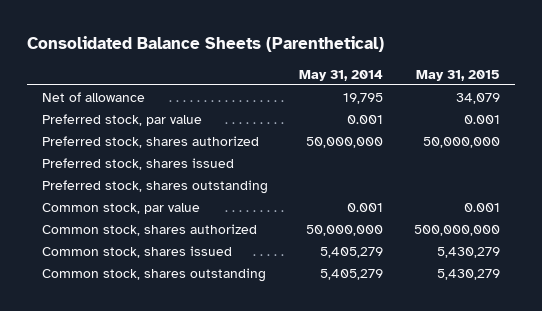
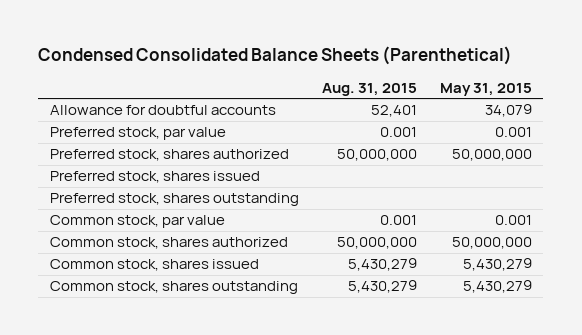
- Consolidated Balance Sheets (Parenthetical)
+ Condensed Consolidated Balance Sheets (Parenthetical)
- | May 31, 2014 | May 31, 2015
+ | Aug. 31, 2015 | May 31, 2015
- Net of allowance | 19,795 | 34,079
+ Allowance for doubtful accounts | 52,401 | 34,079
- Common stock, shares authorized | 50,000,000 | 500,000,000
+ Common stock, shares authorized | 50,000,000 | 50,000,000

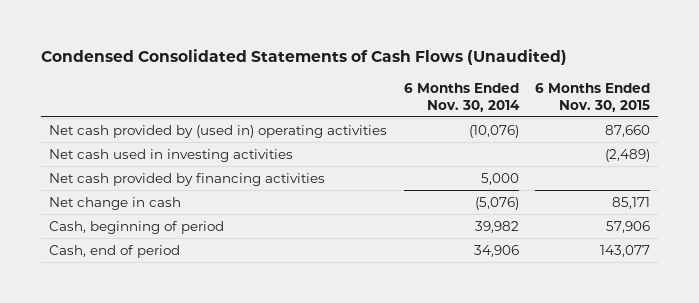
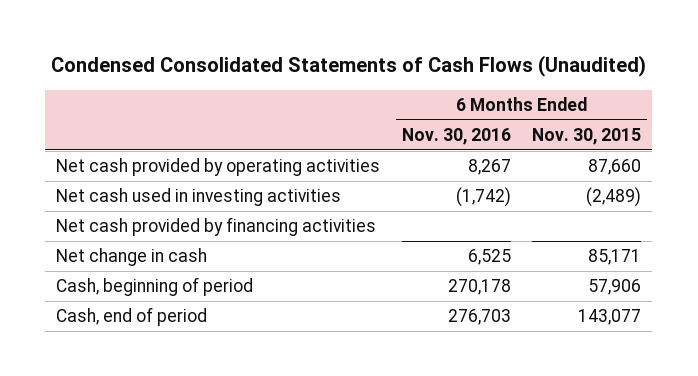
- | 6 Months Ended Nov. 30, 2014 | 6 Months Ended Nov. 30, 2015
+ | 6 Months Ended Nov. 30, 2016 | 6 Months Ended Nov. 30, 2015
- Net cash provided by (used in) operating activities | (10,076) | 87,660
+ Net cash provided by operating activities | 8,267 | 87,660

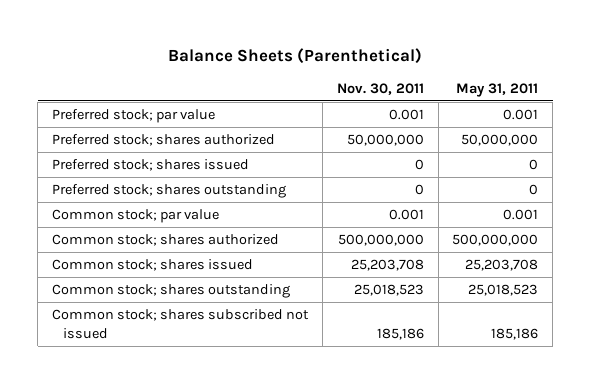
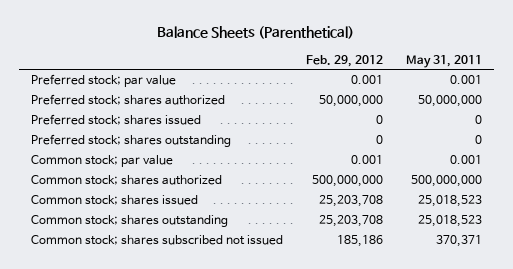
- | Nov. 30, 2011 | May 31, 2011
+ | Feb. 29, 2012 | May 31, 2011
- Common stock; shares issued | 25,203,708 | 25,203,708
+ Common stock; shares issued | 25,203,708 | 25,018,523
- Common stock; shares subscribed not issued | 185,186 | 185,186
+ Common stock; shares subscribed not issued | 185,186 | 370,371

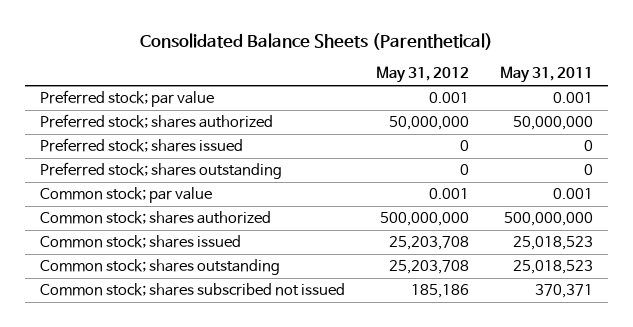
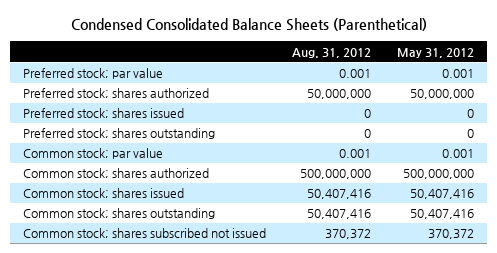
- Consolidated Balance Sheets (Parenthetical)
+ Condensed Consolidated Balance Sheets (Parenthetical)
- | May 31, 2012 | May 31, 2011
+ | Aug. 31, 2012 | May 31, 2012
- Common stock; shares issued | 25,203,708 | 25,018,523
- Common stock; shares outstanding | 25,203,708 | 25,018,523
- Common stock; shares subscribed not issued | 185,186 | 370,371
+ Common stock; shares issued | 50,407,416 | 50,407,416
+ Common stock; shares outstanding | 50,407,416 | 50,407,416
+ Common stock; shares subscribed not issued | 370,372 | 370,372

